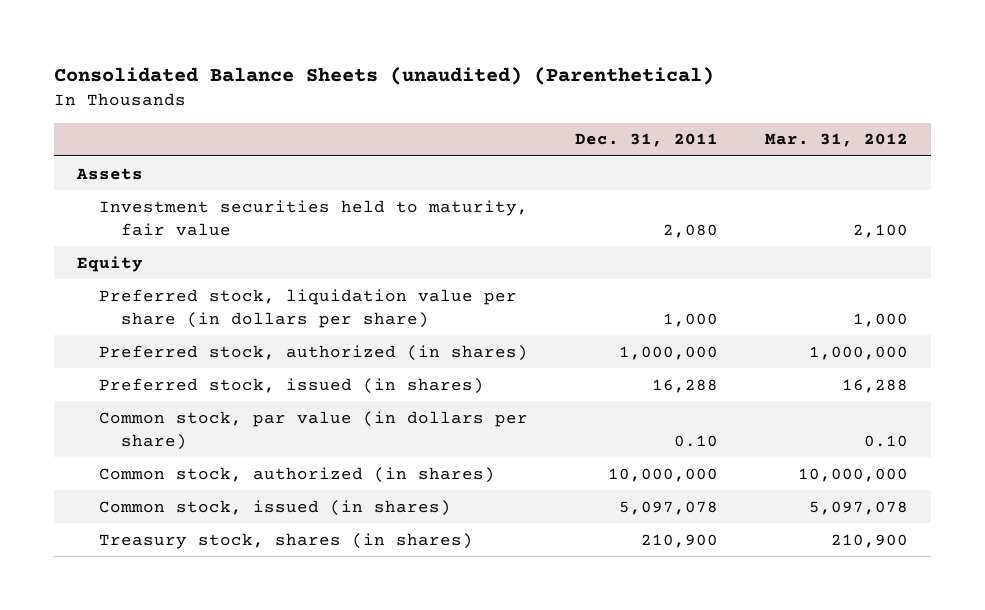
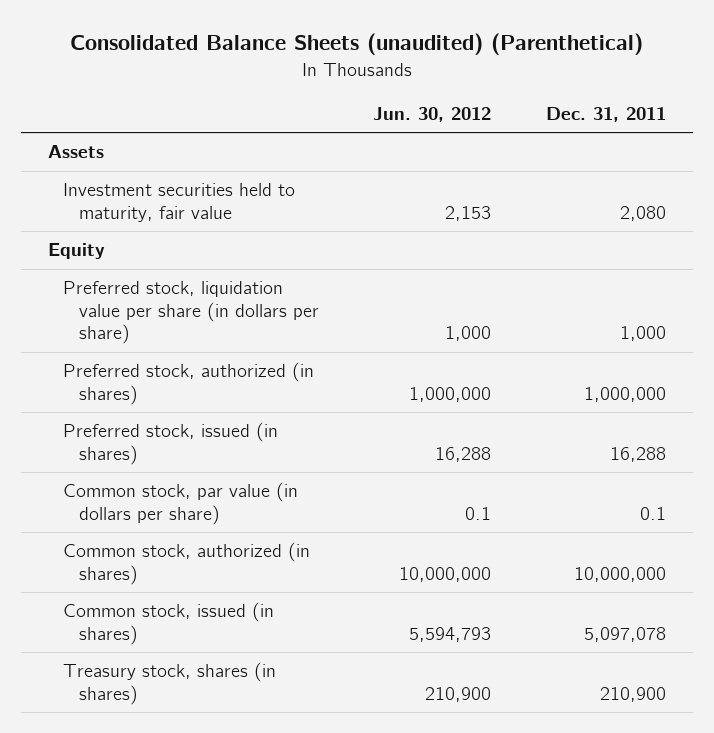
- | Dec. 31, 2011 | Mar. 31, 2012
+ | Jun. 30, 2012 | Dec. 31, 2011
- Common stock, par value (in dollars per share) | 0.10 | 0.10
+ Common stock, par value (in dollars per share) | 0.1 | 0.1

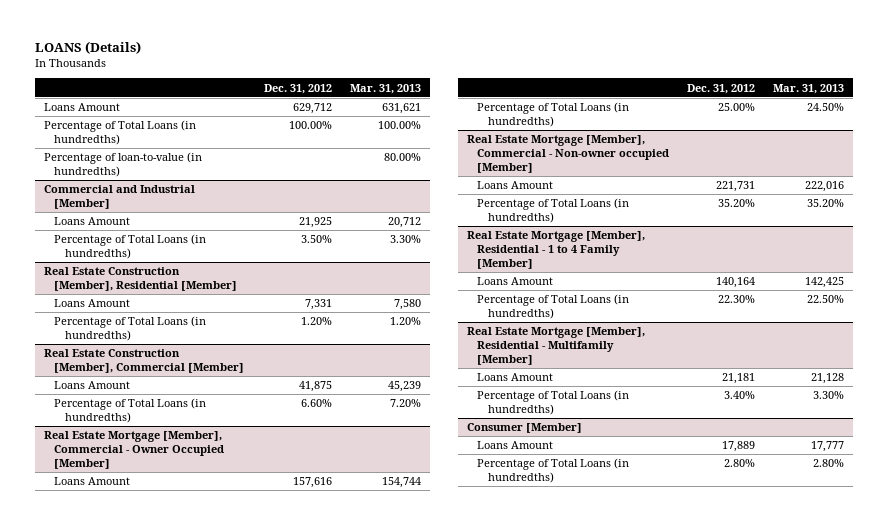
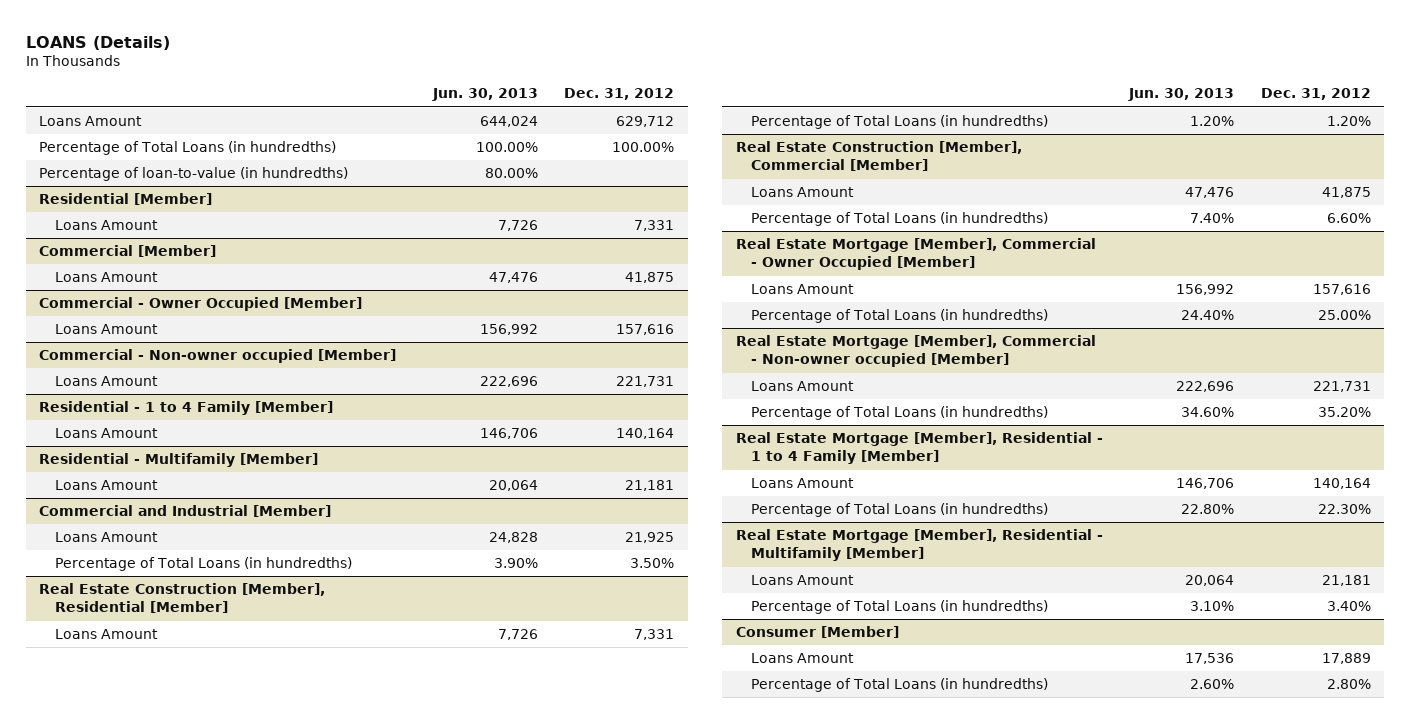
- | Dec. 31, 2012 | Mar. 31, 2013
+ | Jun. 30, 2013 | Dec. 31, 2012
+ Residential [Member]
+ Loans Amount | 7,726 | 7,331
+ Commercial [Member]
+ Loans Amount | 47,476 | 41,875
+ Commercial - Owner Occupied [Member]
+ Loans Amount | 156,992 | 157,616
+ Commercial - Non-owner occupied [Member]
+ Loans Amount | 222,696 | 221,731
+ Residential - 1 to 4 Family [Member]
+ Loans Amount | 146,706 | 140,164
+ Residential - Multifamily [Member]
+ Loans Amount | 20,064 | 21,181

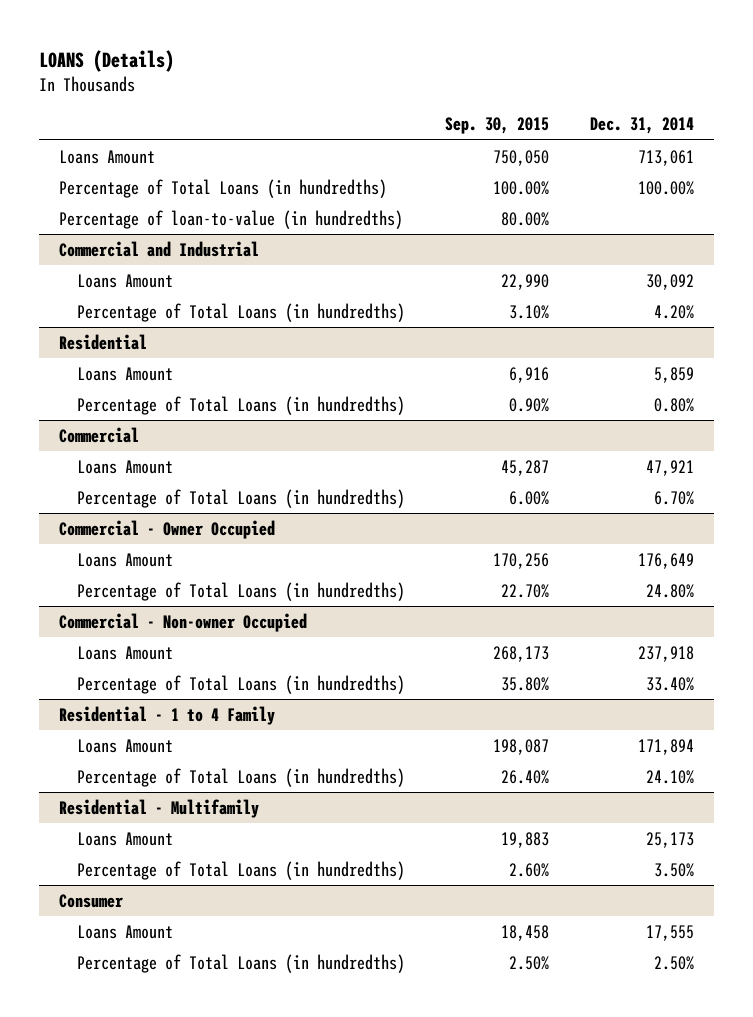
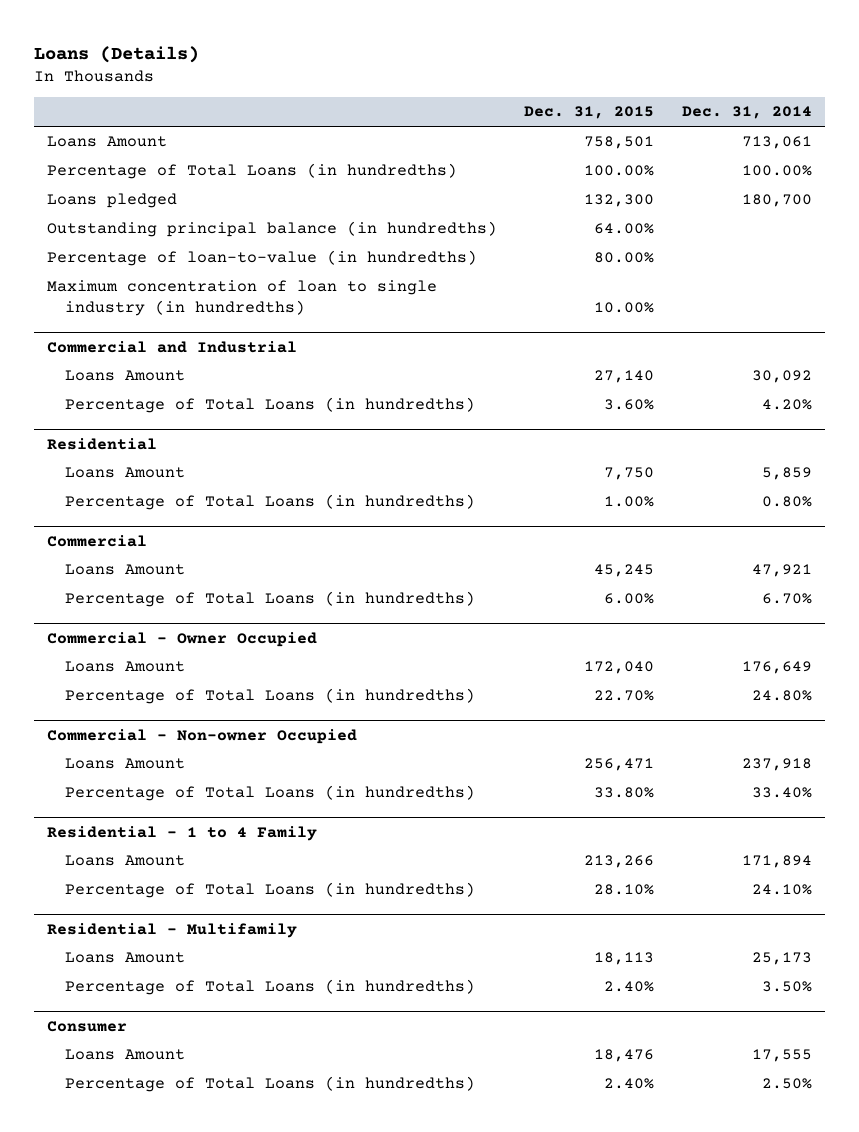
- LOANS (Details)
+ Loans (Details)
- | Sep. 30, 2015 | Dec. 31, 2014
+ | Dec. 31, 2015 | Dec. 31, 2014
+ Loans pledged | 132,300 | 180,700
+ Outstanding principal balance (in hundredths) | 64.00% |
+ Maximum concentration of loan to single industry (in hundredths) | 10.00% |

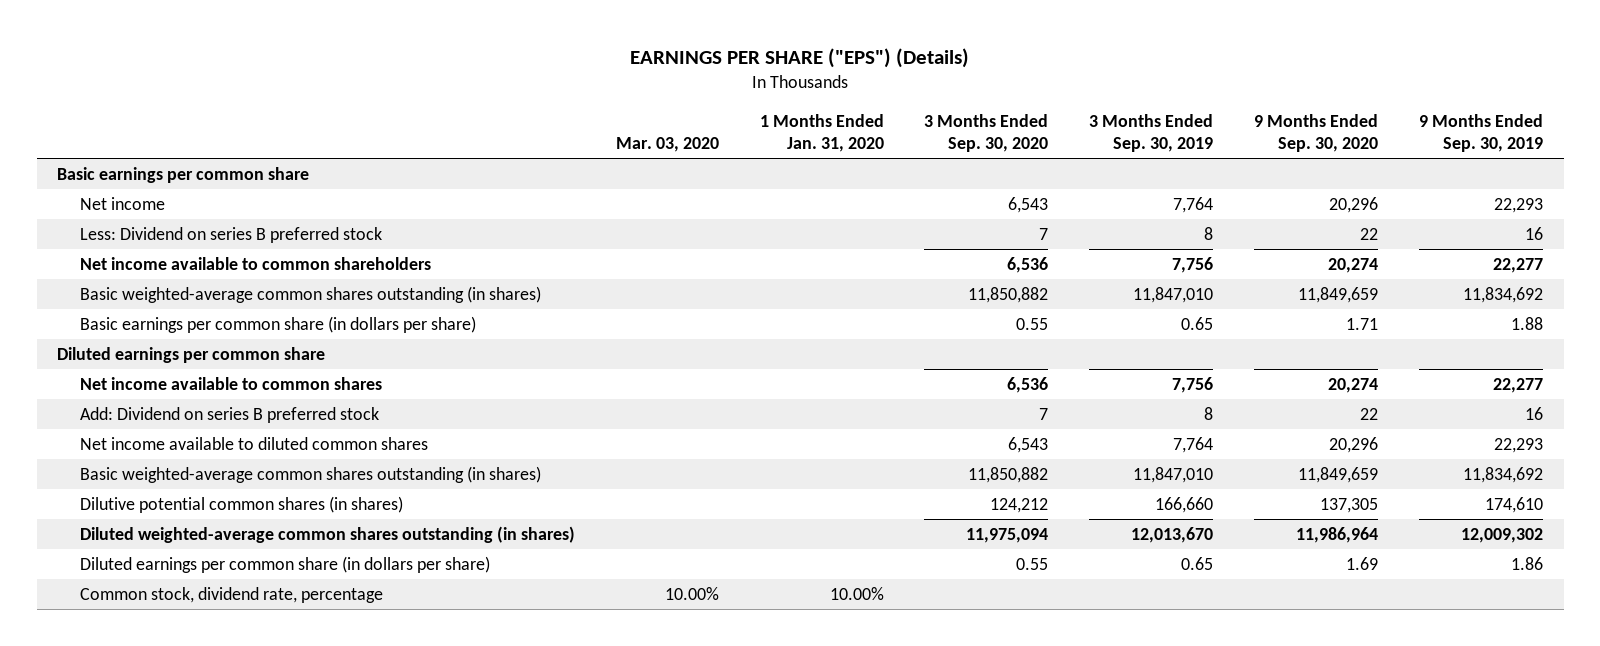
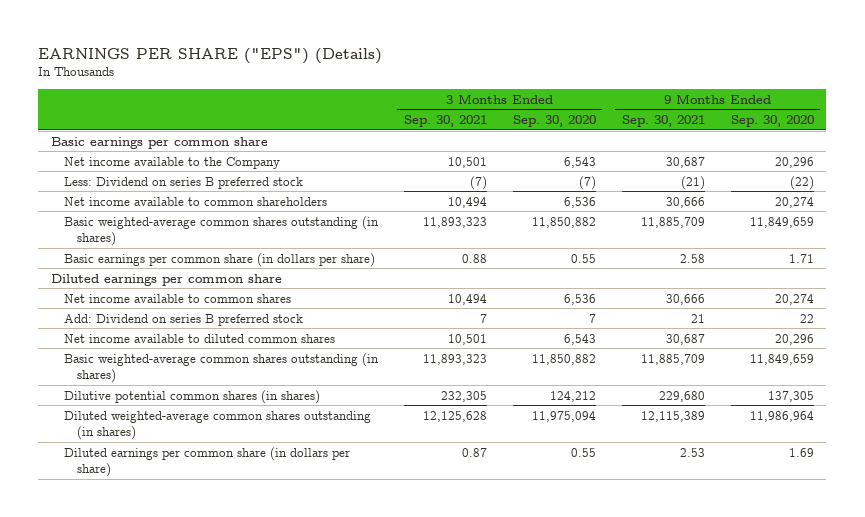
- | Mar. 03, 2020 | 1 Months Ended Jan. 31, 2020 | 3 Months Ended Sep. 30, 2020 | 3 Months Ended Sep. 30, 2019 | 9 Months Ended Sep. 30, 2020 | 9 Months Ended Sep. 30, 2019
+ | 3 Months Ended Sep. 30, 2021 | 3 Months Ended Sep. 30, 2020 | 9 Months Ended Sep. 30, 2021 | 9 Months Ended Sep. 30, 2020
- Net income | | | 6,543 | 7,764 | 20,296 | 22,293
- Less: Dividend on series B preferred stock | | | 7 | 8 | 22 | 16
+ Net income available to the Company | 10,501 | 6,543 | 30,687 | 20,296
+ Less: Dividend on series B preferred stock | (7) | (7) | (21) | (22)
- Common stock, dividend rate, percentage | 10.00% | 10.00% | | | |

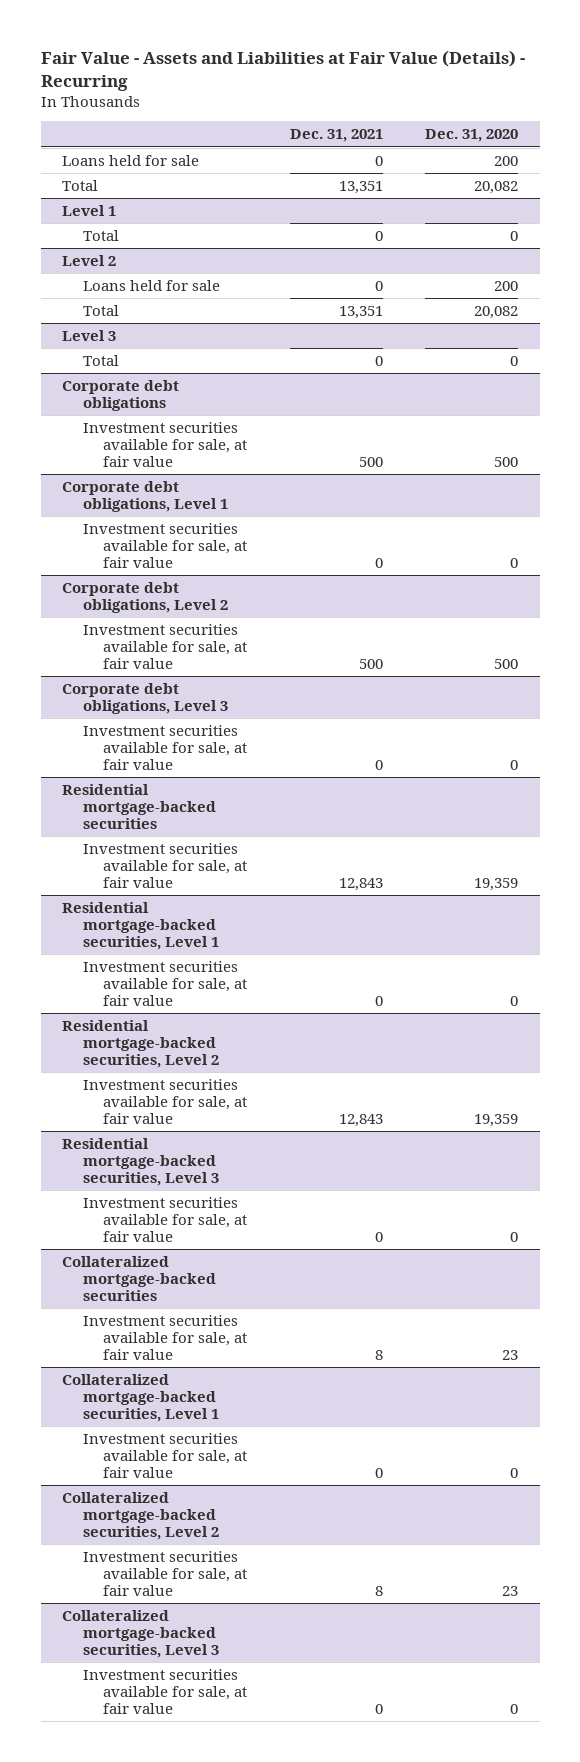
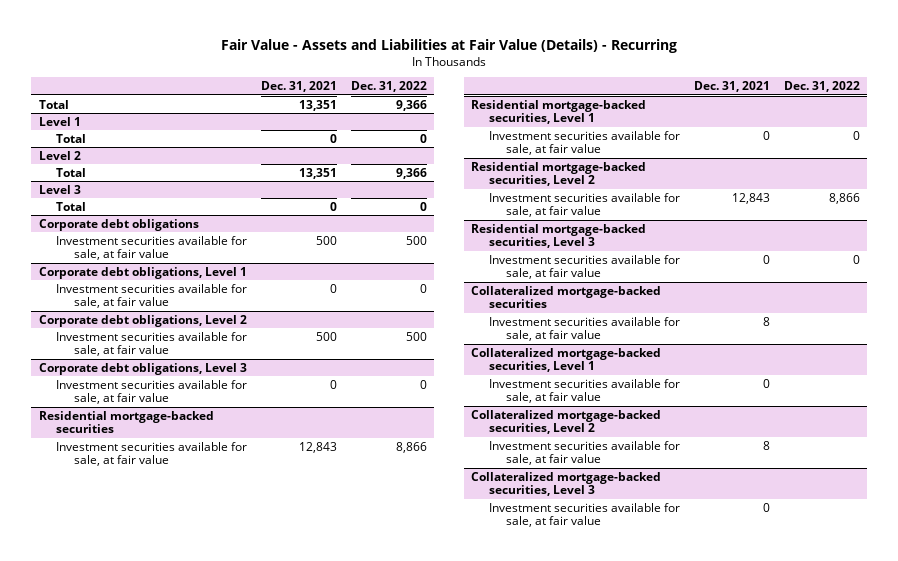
- | Dec. 31, 2021 | Dec. 31, 2020
+ | Dec. 31, 2021 | Dec. 31, 2022
- Loans held for sale | 0 | 200
@ Level 2
- Loans held for sale | 0 | 200

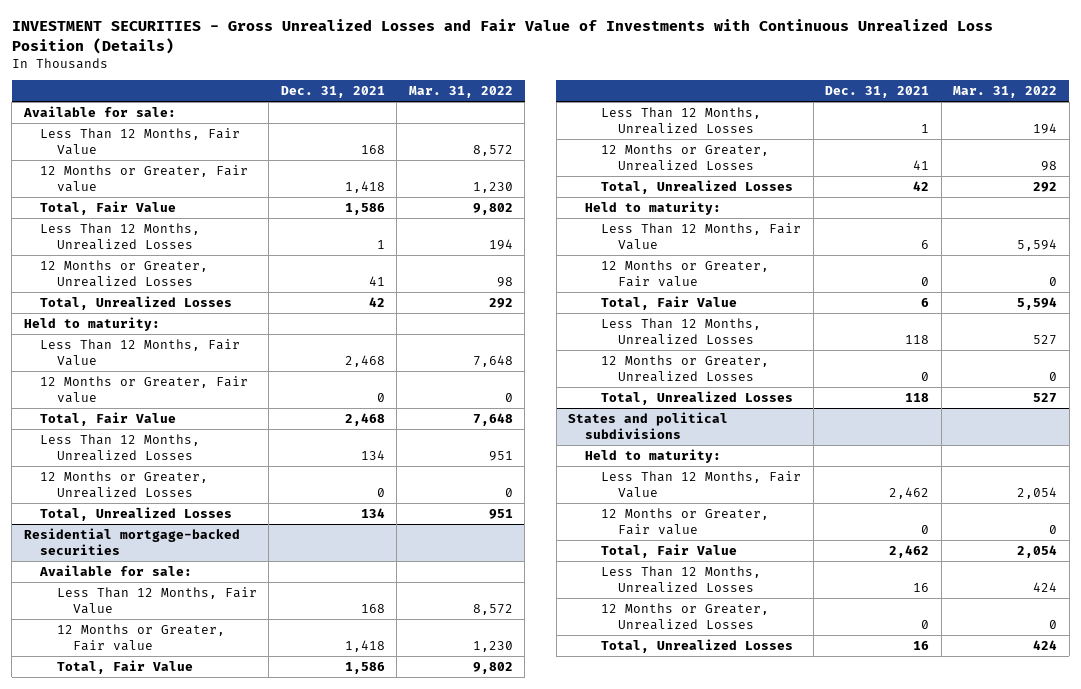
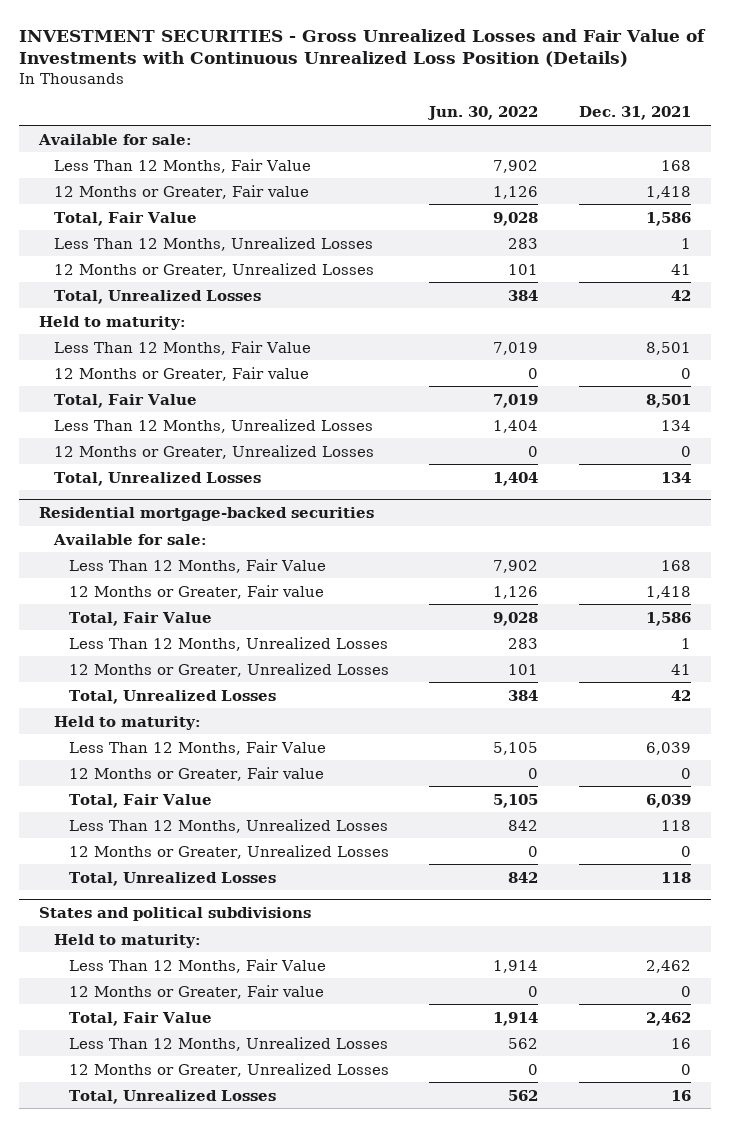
- | Dec. 31, 2021 | Mar. 31, 2022
+ | Jun. 30, 2022 | Dec. 31, 2021
- Less Than 12 Months, Fair Value | 2,468 | 7,648
+ Less Than 12 Months, Fair Value | 7,019 | 8,501
- Total, Fair Value | 2,468 | 7,648
+ Total, Fair Value | 7,019 | 8,501
@ Residential mortgage-backed securities
- Less Than 12 Months, Fair Value | 6 | 5,594
+ Less Than 12 Months, Fair Value | 5,105 | 6,039
- Total, Fair Value | 6 | 5,594
+ Total, Fair Value | 5,105 | 6,039

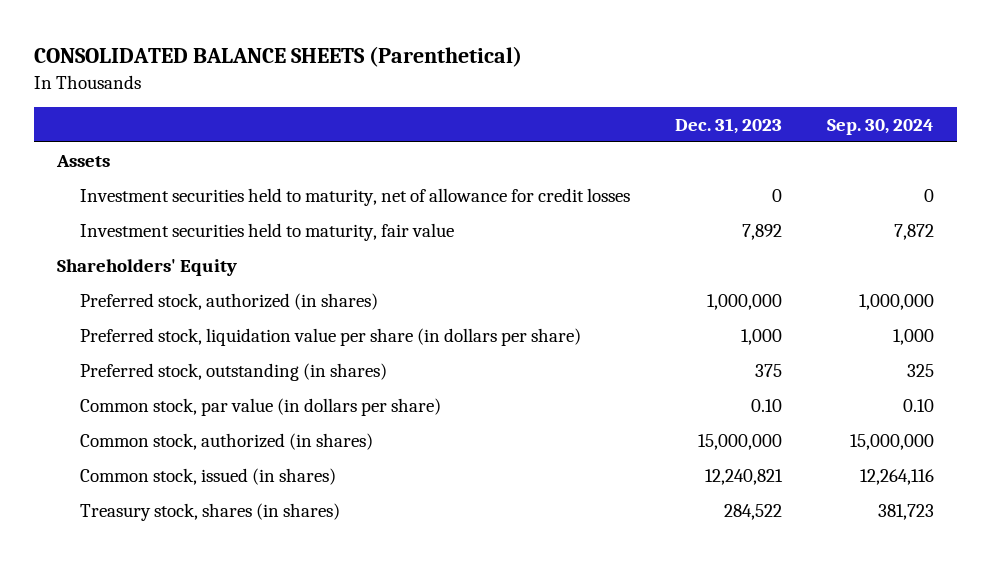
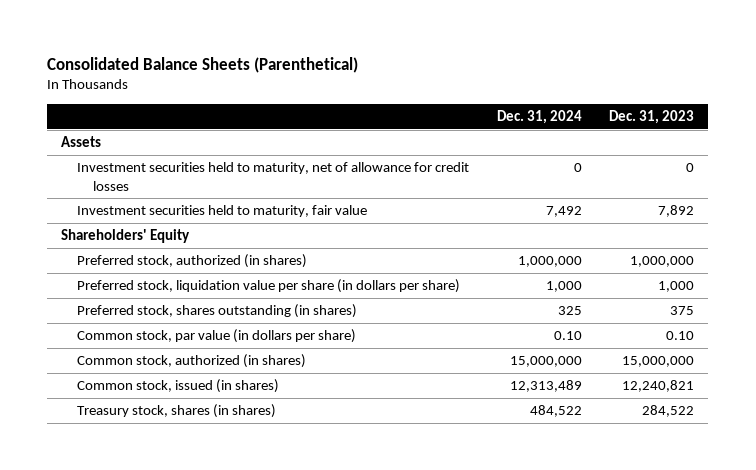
- CONSOLIDATED BALANCE SHEETS (Parenthetical)
+ Consolidated Balance Sheets (Parenthetical)
- | Dec. 31, 2023 | Sep. 30, 2024
+ | Dec. 31, 2024 | Dec. 31, 2023
- Preferred stock, outstanding (in shares) | 375 | 325
+ Preferred stock, shares outstanding (in shares) | 325 | 375

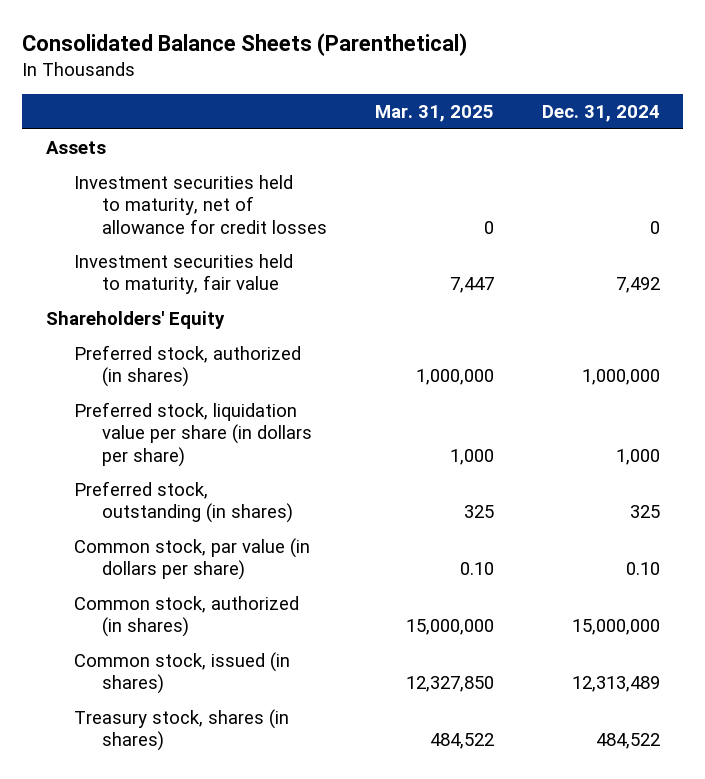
- | Dec. 31, 2024 | Dec. 31, 2023
+ | Mar. 31, 2025 | Dec. 31, 2024
- Preferred stock, shares outstanding (in shares) | 325 | 375
+ Preferred stock, outstanding (in shares) | 325 | 325

